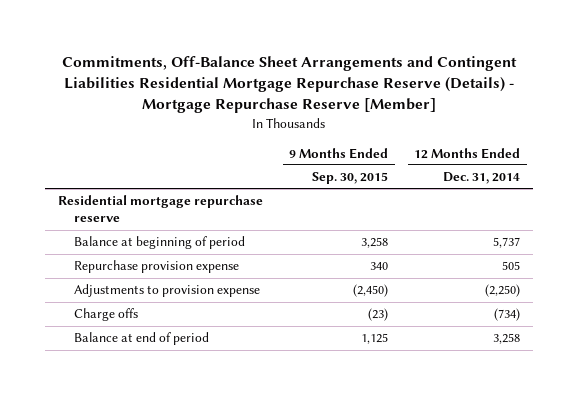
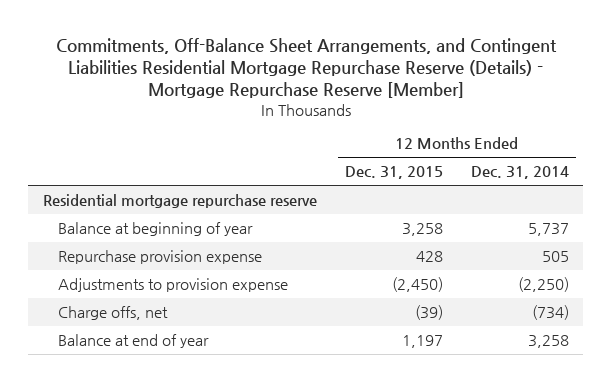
- Commitments, Off-Balance Sheet Arrangements and Contingent Liabilities Residential Mortgage Repurchase Reserve (Details) - Mortgage Repurchase Reserve [Member]
+ Commitments, Off-Balance Sheet Arrangements, and Contingent Liabilities Residential Mortgage Repurchase Reserve (Details) - Mortgage Repurchase Reserve [Member]
- | 9 Months Ended Sep. 30, 2015 | 12 Months Ended Dec. 31, 2014
+ | 12 Months Ended Dec. 31, 2015 | 12 Months Ended Dec. 31, 2014
- Balance at beginning of period | 3,258 | 5,737
+ Balance at beginning of year | 3,258 | 5,737
- Charge offs | (23) | (734)
- Balance at end of period | 1,125 | 3,258
+ Charge offs, net | (39) | (734)
+ Balance at end of year | 1,197 | 3,258

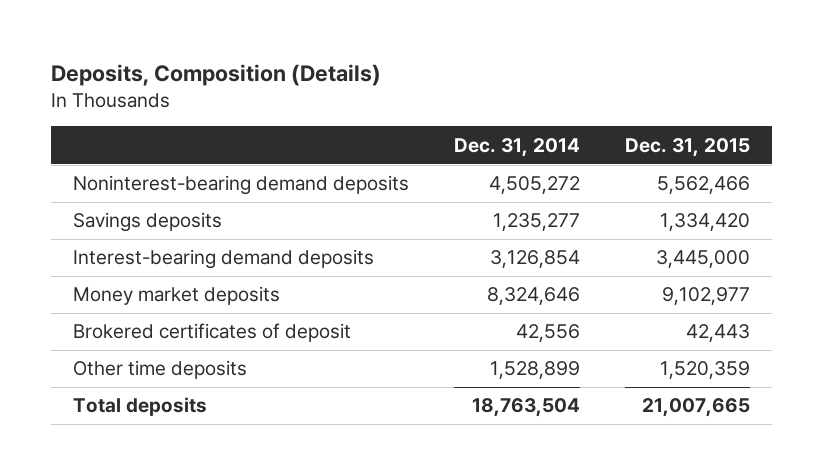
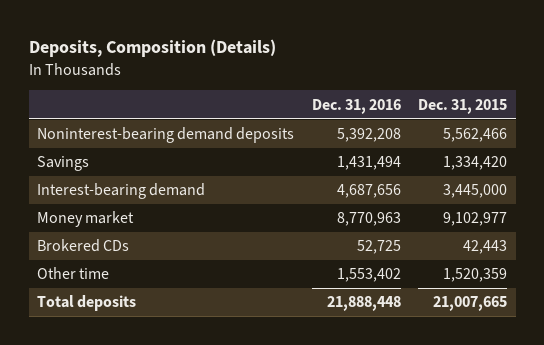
- | Dec. 31, 2014 | Dec. 31, 2015
+ | Dec. 31, 2016 | Dec. 31, 2015
- Savings deposits | 1,235,277 | 1,334,420
- Interest-bearing demand deposits | 3,126,854 | 3,445,000
- Money market deposits | 8,324,646 | 9,102,977
- Brokered certificates of deposit | 42,556 | 42,443
- Other time deposits | 1,528,899 | 1,520,359
+ Savings | 1,431,494 | 1,334,420
+ Interest-bearing demand | 4,687,656 | 3,445,000
+ Money market | 8,770,963 | 9,102,977
+ Brokered CDs | 52,725 | 42,443
+ Other time | 1,553,402 | 1,520,359

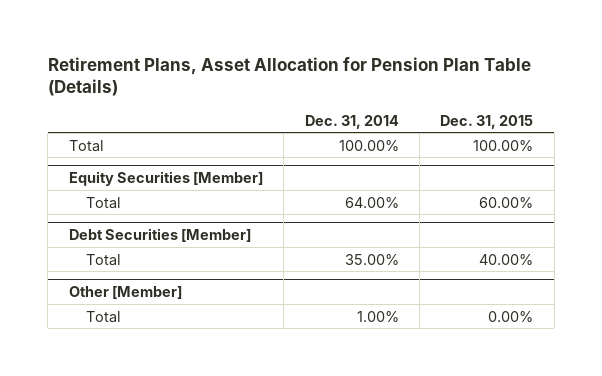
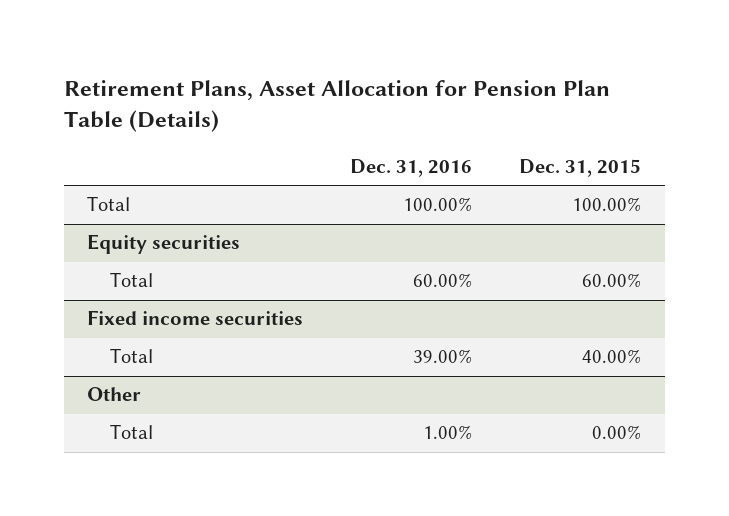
- | Dec. 31, 2014 | Dec. 31, 2015
+ | Dec. 31, 2016 | Dec. 31, 2015
- Equity Securities [Member]
+ Equity securities
- Debt Securities [Member]
+ Fixed income securities
- Other [Member]
+ Other

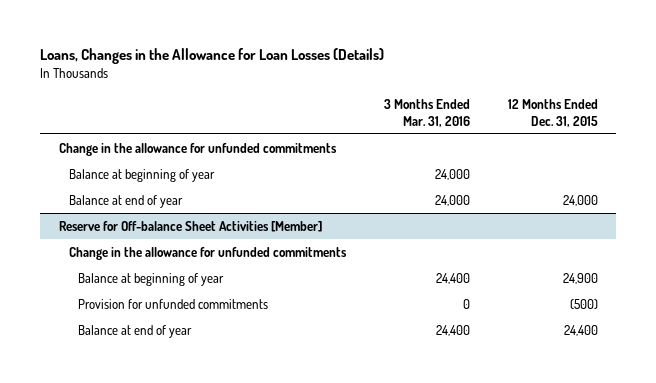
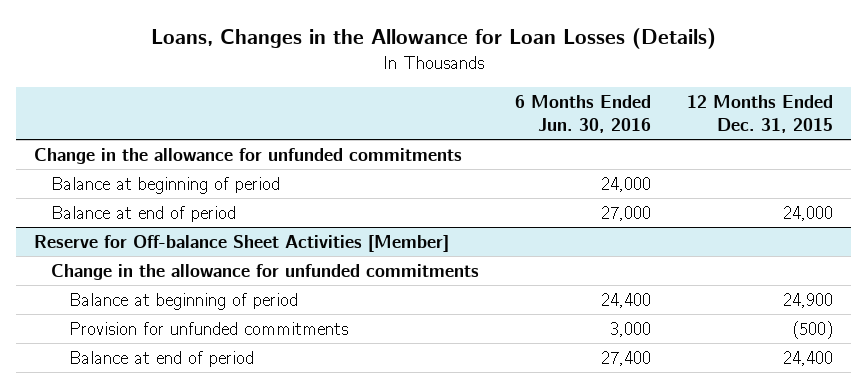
- | 3 Months Ended Mar. 31, 2016 | 12 Months Ended Dec. 31, 2015
+ | 6 Months Ended Jun. 30, 2016 | 12 Months Ended Dec. 31, 2015
- Balance at beginning of year | 24,000 |
- Balance at end of year | 24,000 | 24,000
+ Balance at beginning of period | 24,000 |
+ Balance at end of period | 27,000 | 24,000
@ Reserve for Off-balance Sheet Activities [Member]
- Balance at beginning of year | 24,400 | 24,900
+ Balance at beginning of period | 24,400 | 24,900
- Balance at end of year | 24,400 | 24,400
+ Balance at end of period | 27,400 | 24,400

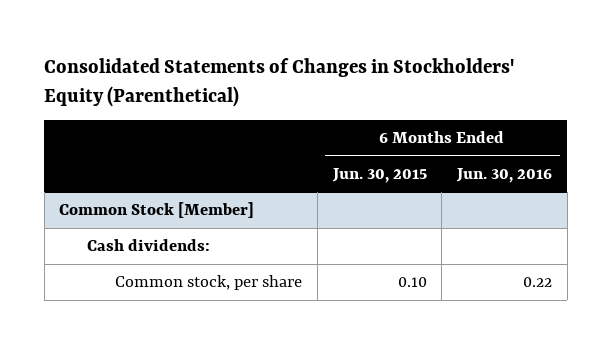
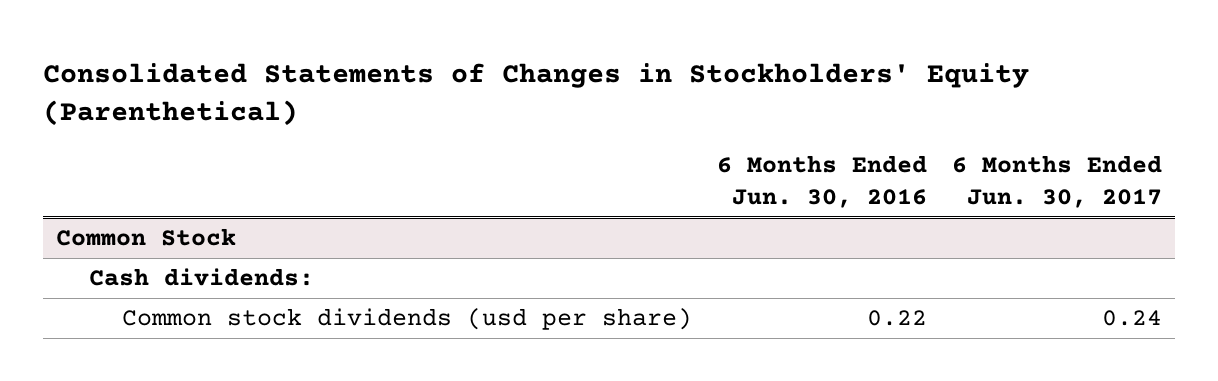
- | 6 Months Ended Jun. 30, 2015 | 6 Months Ended Jun. 30, 2016
+ | 6 Months Ended Jun. 30, 2016 | 6 Months Ended Jun. 30, 2017
- Common Stock [Member]
+ Common Stock
- Common stock, per share | 0.10 | 0.22
+ Common stock dividends (usd per share) | 0.22 | 0.24

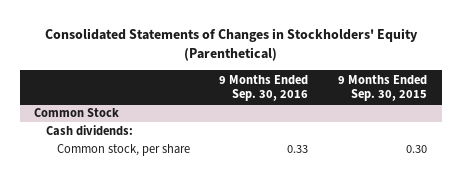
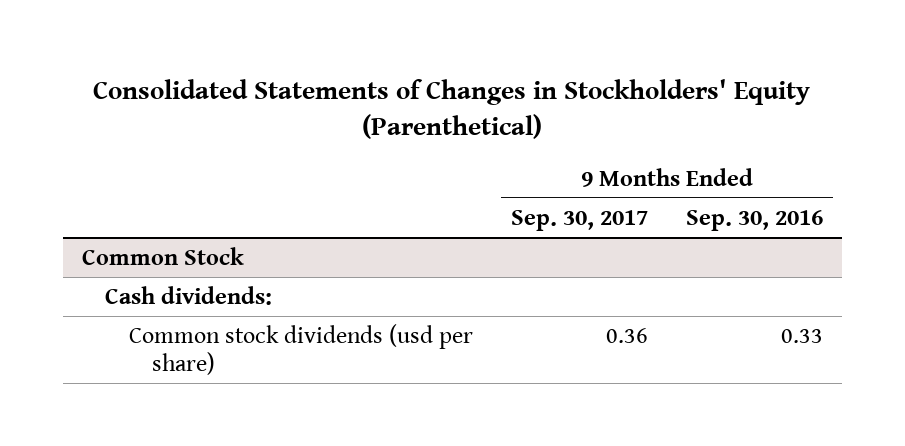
- | 9 Months Ended Sep. 30, 2016 | 9 Months Ended Sep. 30, 2015
+ | 9 Months Ended Sep. 30, 2017 | 9 Months Ended Sep. 30, 2016
@ Common Stock
- Common stock, per share | 0.33 | 0.30
+ Common stock dividends (usd per share) | 0.36 | 0.33

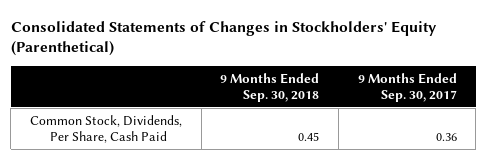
- | 9 Months Ended Sep. 30, 2017 | 9 Months Ended Sep. 30, 2016
+ | 9 Months Ended Sep. 30, 2018 | 9 Months Ended Sep. 30, 2017
- Common Stock
- Cash dividends:
- Common stock dividends (usd per share) | 0.36 | 0.33
+ Common Stock, Dividends, Per Share, Cash Paid | 0.45 | 0.36

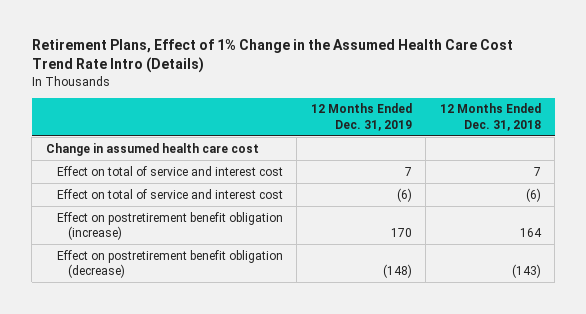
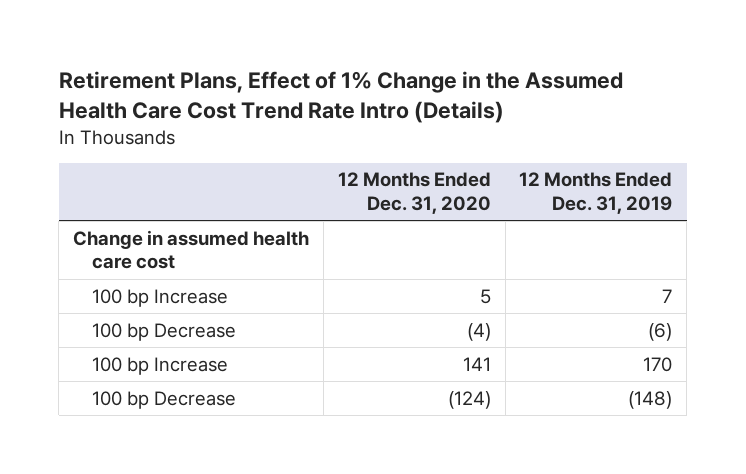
- | 12 Months Ended Dec. 31, 2019 | 12 Months Ended Dec. 31, 2018
+ | 12 Months Ended Dec. 31, 2020 | 12 Months Ended Dec. 31, 2019
- Effect on total of service and interest cost | 7 | 7
- Effect on total of service and interest cost | (6) | (6)
- Effect on postretirement benefit obligation (increase) | 170 | 164
- Effect on postretirement benefit obligation (decrease) | (148) | (143)
+ 100 bp Increase | 5 | 7
+ 100 bp Decrease | (4) | (6)
+ 100 bp Increase | 141 | 170
+ 100 bp Decrease | (124) | (148)

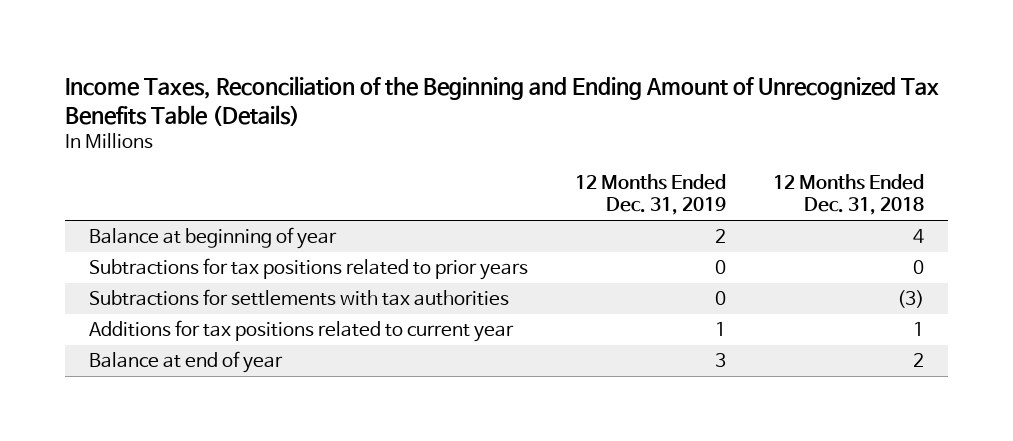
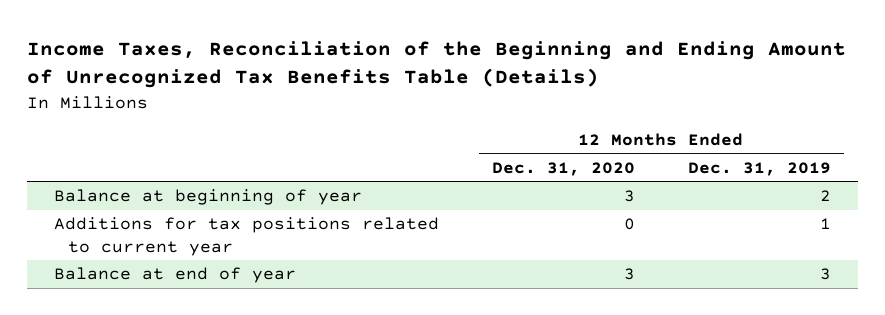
- | 12 Months Ended Dec. 31, 2019 | 12 Months Ended Dec. 31, 2018
+ | 12 Months Ended Dec. 31, 2020 | 12 Months Ended Dec. 31, 2019
- Subtractions for tax positions related to prior years | 0 | 0
- Subtractions for settlements with tax authorities | 0 | (3)

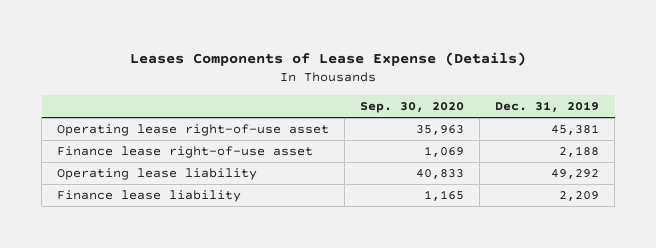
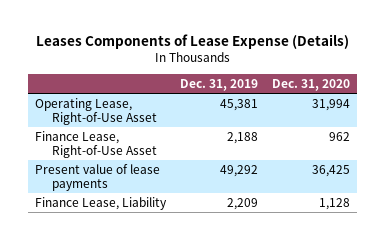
- | Sep. 30, 2020 | Dec. 31, 2019
+ | Dec. 31, 2019 | Dec. 31, 2020
- Operating lease right-of-use asset | 35,963 | 45,381
- Finance lease right-of-use asset | 1,069 | 2,188
- Operating lease liability | 40,833 | 49,292
- Finance lease liability | 1,165 | 2,209
+ Operating Lease, Right-of-Use Asset | 45,381 | 31,994
+ Finance Lease, Right-of-Use Asset | 2,188 | 962
+ Present value of lease payments | 49,292 | 36,425
+ Finance Lease, Liability | 2,209 | 1,128

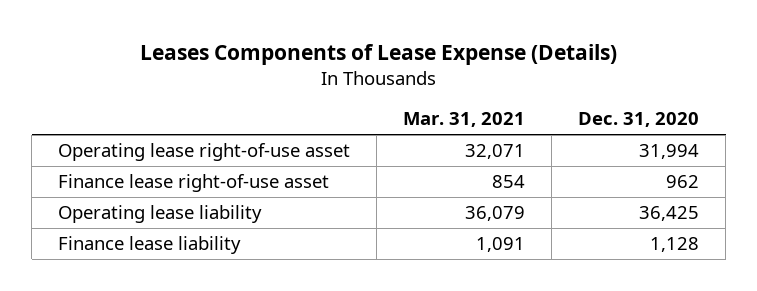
- | Dec. 31, 2019 | Dec. 31, 2020
+ | Mar. 31, 2021 | Dec. 31, 2020
- Operating Lease, Right-of-Use Asset | 45,381 | 31,994
- Finance Lease, Right-of-Use Asset | 2,188 | 962
- Present value of lease payments | 49,292 | 36,425
- Finance Lease, Liability | 2,209 | 1,128
+ Operating lease right-of-use asset | 32,071 | 31,994
+ Finance lease right-of-use asset | 854 | 962
+ Operating lease liability | 36,079 | 36,425
+ Finance lease liability | 1,091 | 1,128

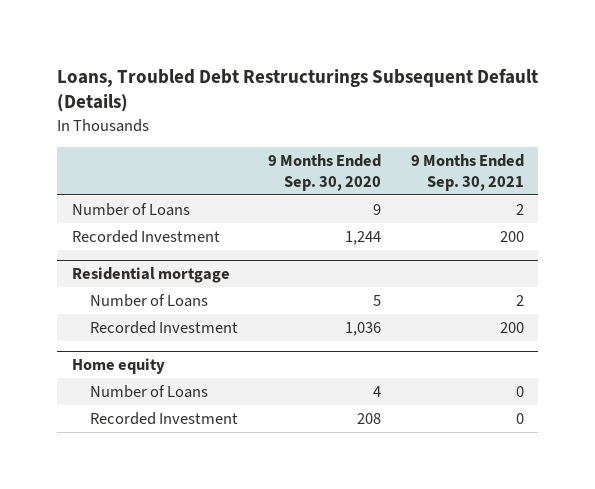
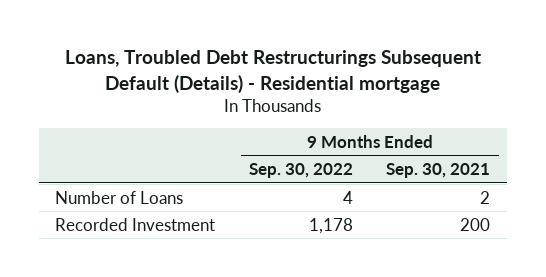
- Loans, Troubled Debt Restructurings Subsequent Default (Details)
+ Loans, Troubled Debt Restructurings Subsequent Default (Details) - Residential mortgage
- | 9 Months Ended Sep. 30, 2020 | 9 Months Ended Sep. 30, 2021
+ | 9 Months Ended Sep. 30, 2022 | 9 Months Ended Sep. 30, 2021
- Residential mortgage
- Number of Loans | 5 | 2
- Recorded Investment | 1,036 | 200
- Home equity
- Number of Loans | 4 | 0
- Recorded Investment | 208 | 0

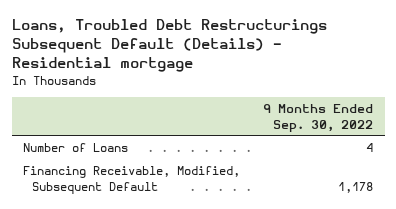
- | 9 Months Ended Sep. 30, 2022 | 9 Months Ended Sep. 30, 2021
+ | 9 Months Ended Sep. 30, 2022
- Recorded Investment | 1,178 | 200
+ Financing Receivable, Modified, Subsequent Default | 1,178

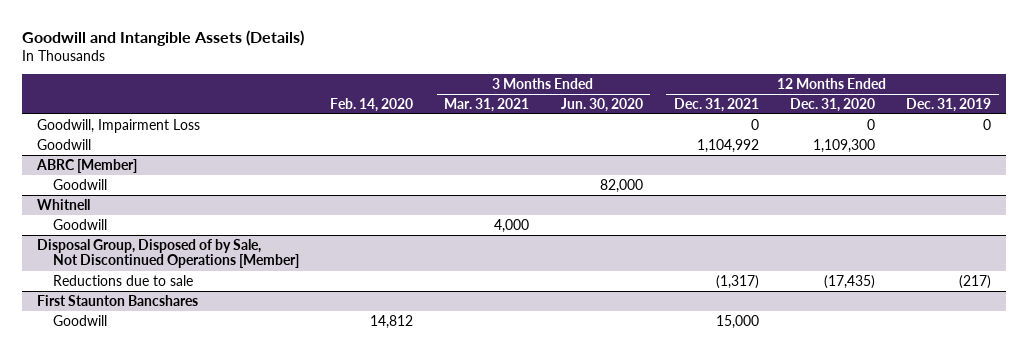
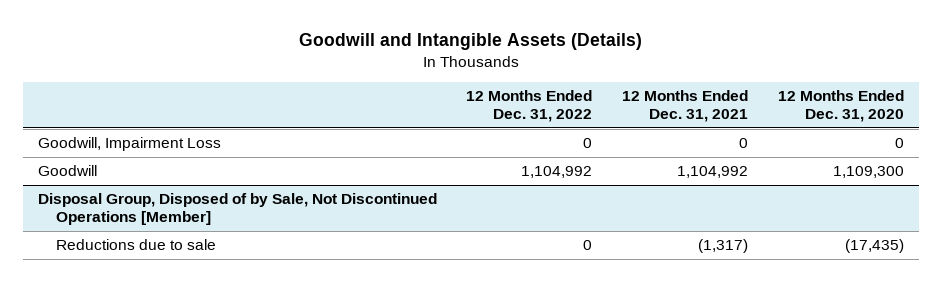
- | Feb. 14, 2020 | 3 Months Ended Mar. 31, 2021 | 3 Months Ended Jun. 30, 2020 | 12 Months Ended Dec. 31, 2021 | 12 Months Ended Dec. 31, 2020 | 12 Months Ended Dec. 31, 2019
+ | 12 Months Ended Dec. 31, 2022 | 12 Months Ended Dec. 31, 2021 | 12 Months Ended Dec. 31, 2020
- ABRC [Member]
- Goodwill | | | 82,000 | | |
- Whitnell
- Goodwill | | 4,000 | | | |
- First Staunton Bancshares
- Goodwill | 14,812 | | | 15,000 | |

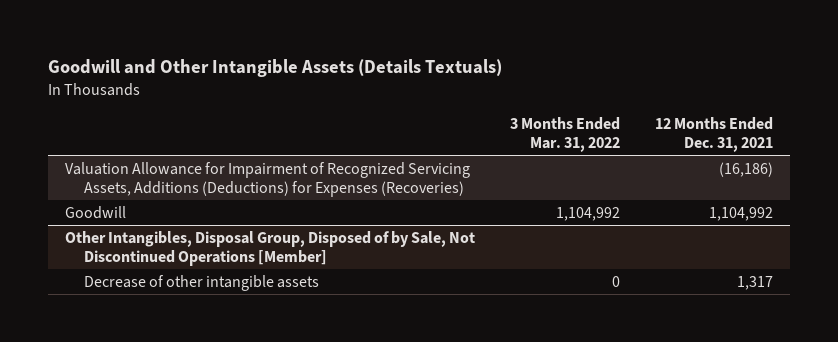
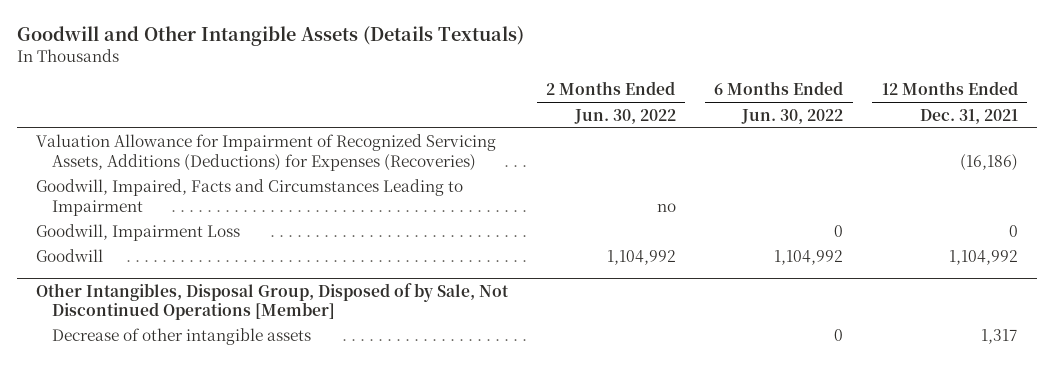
- | 3 Months Ended Mar. 31, 2022 | 12 Months Ended Dec. 31, 2021
+ | 2 Months Ended Jun. 30, 2022 | 6 Months Ended Jun. 30, 2022 | 12 Months Ended Dec. 31, 2021
+ Goodwill, Impaired, Facts and Circumstances Leading to Impairment | no | |
+ Goodwill, Impairment Loss | | 0 | 0

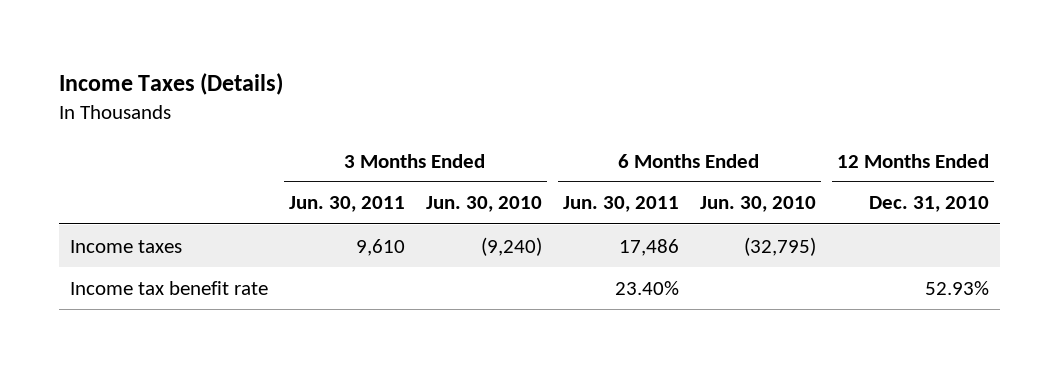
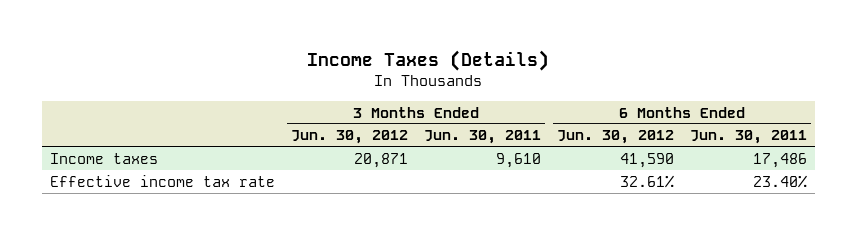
- | 3 Months Ended Jun. 30, 2011 | 3 Months Ended Jun. 30, 2010 | 6 Months Ended Jun. 30, 2011 | 6 Months Ended Jun. 30, 2010 | 12 Months Ended Dec. 31, 2010
+ | 3 Months Ended Jun. 30, 2012 | 3 Months Ended Jun. 30, 2011 | 6 Months Ended Jun. 30, 2012 | 6 Months Ended Jun. 30, 2011
- Income tax benefit rate | | | 23.40% | | 52.93%
+ Effective income tax rate | | | 32.61% | 23.40%

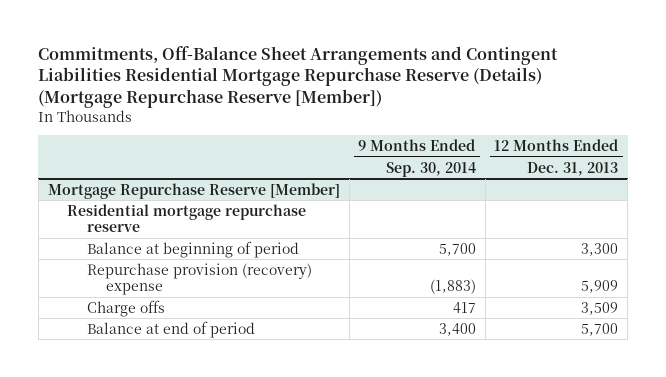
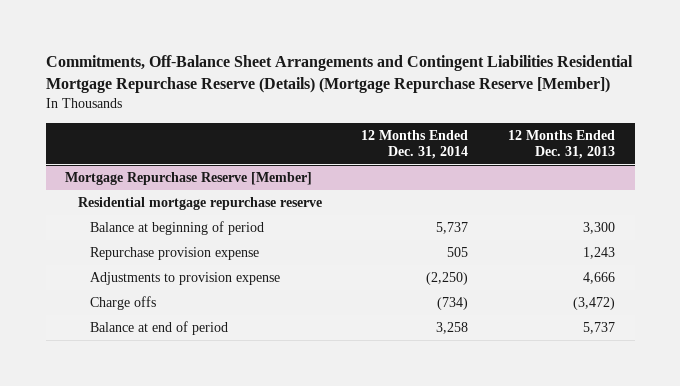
- | 9 Months Ended Sep. 30, 2014 | 12 Months Ended Dec. 31, 2013
+ | 12 Months Ended Dec. 31, 2014 | 12 Months Ended Dec. 31, 2013
@ Mortgage Repurchase Reserve [Member]
- Repurchase provision (recovery) expense | (1,883) | 5,909
- Charge offs | 417 | 3,509
- Balance at end of period | 3,400 | 5,700
+ Repurchase provision expense | 505 | 1,243
+ Adjustments to provision expense | (2,250) | 4,666
+ Charge offs | (734) | (3,472)
+ Balance at end of period | 3,258 | 5,737

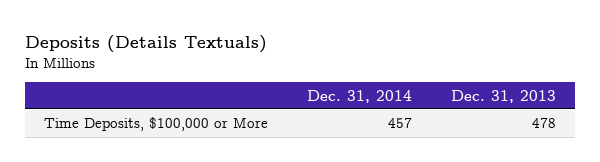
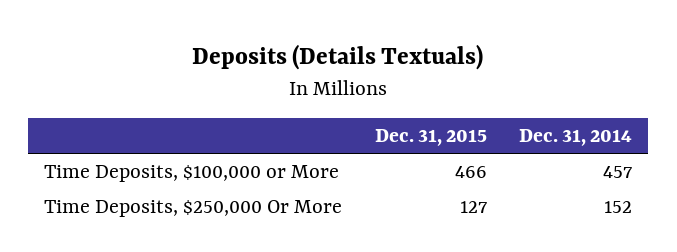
- | Dec. 31, 2014 | Dec. 31, 2013
+ | Dec. 31, 2015 | Dec. 31, 2014
+ Time Deposits, $250,000 Or More | 127 | 152

